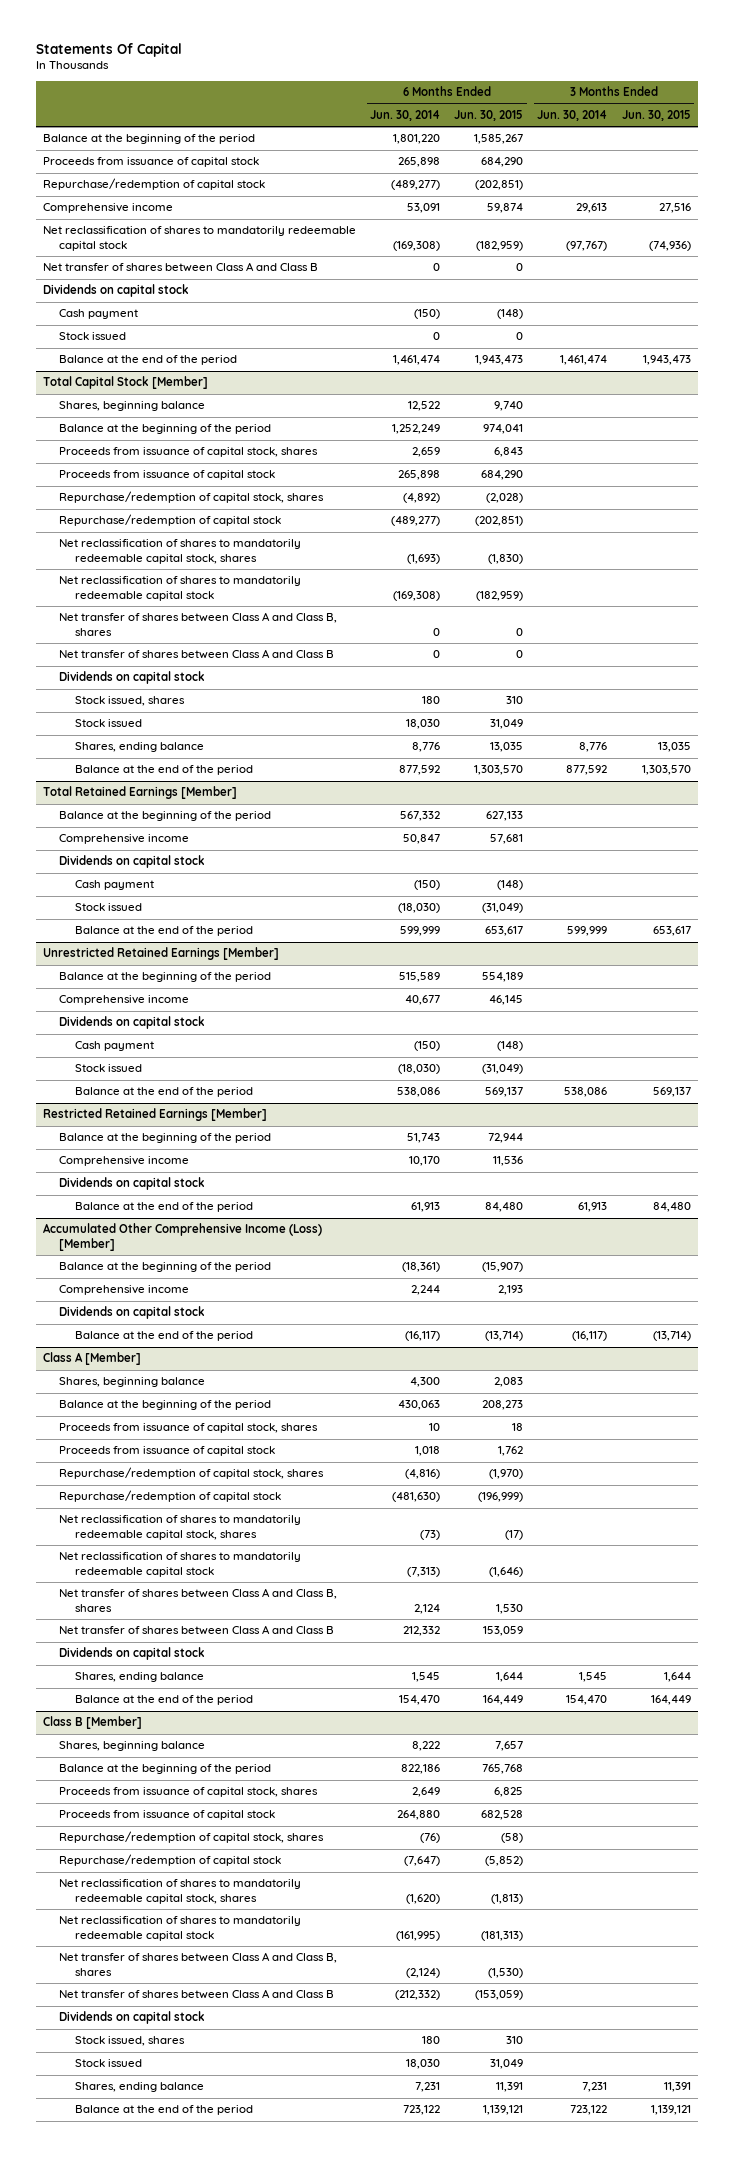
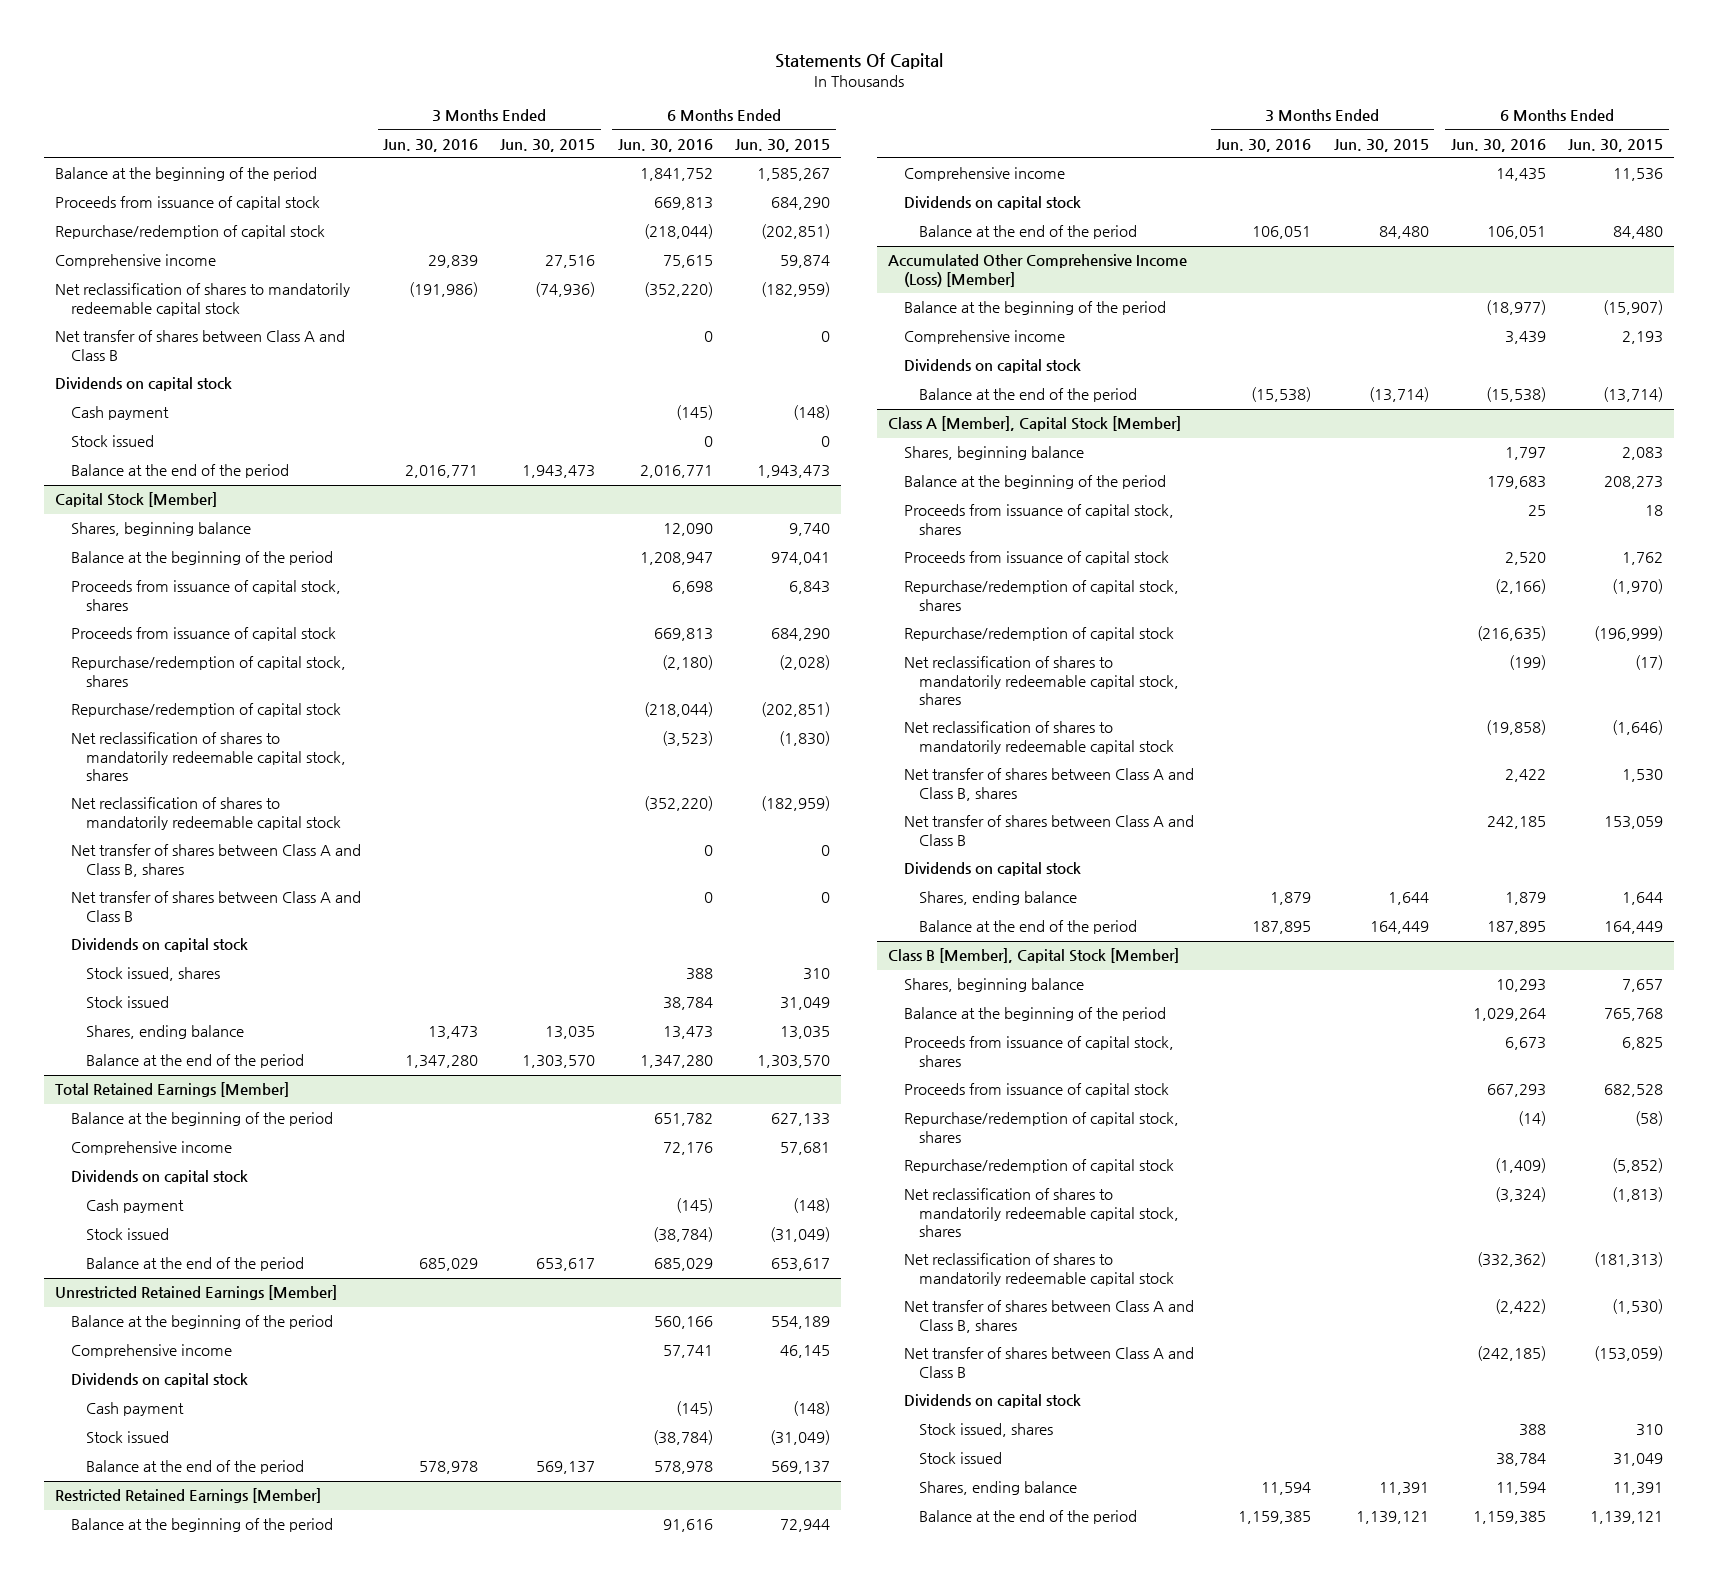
- | 6 Months Ended Jun. 30, 2014 | 6 Months Ended Jun. 30, 2015 | 3 Months Ended Jun. 30, 2014 | 3 Months Ended Jun. 30, 2015
+ | 3 Months Ended Jun. 30, 2016 | 3 Months Ended Jun. 30, 2015 | 6 Months Ended Jun. 30, 2016 | 6 Months Ended Jun. 30, 2015
- Total Capital Stock [Member]
+ Capital Stock [Member]
- Class A [Member]
+ Class A [Member], Capital Stock [Member]
- Class B [Member]
+ Class B [Member], Capital Stock [Member]

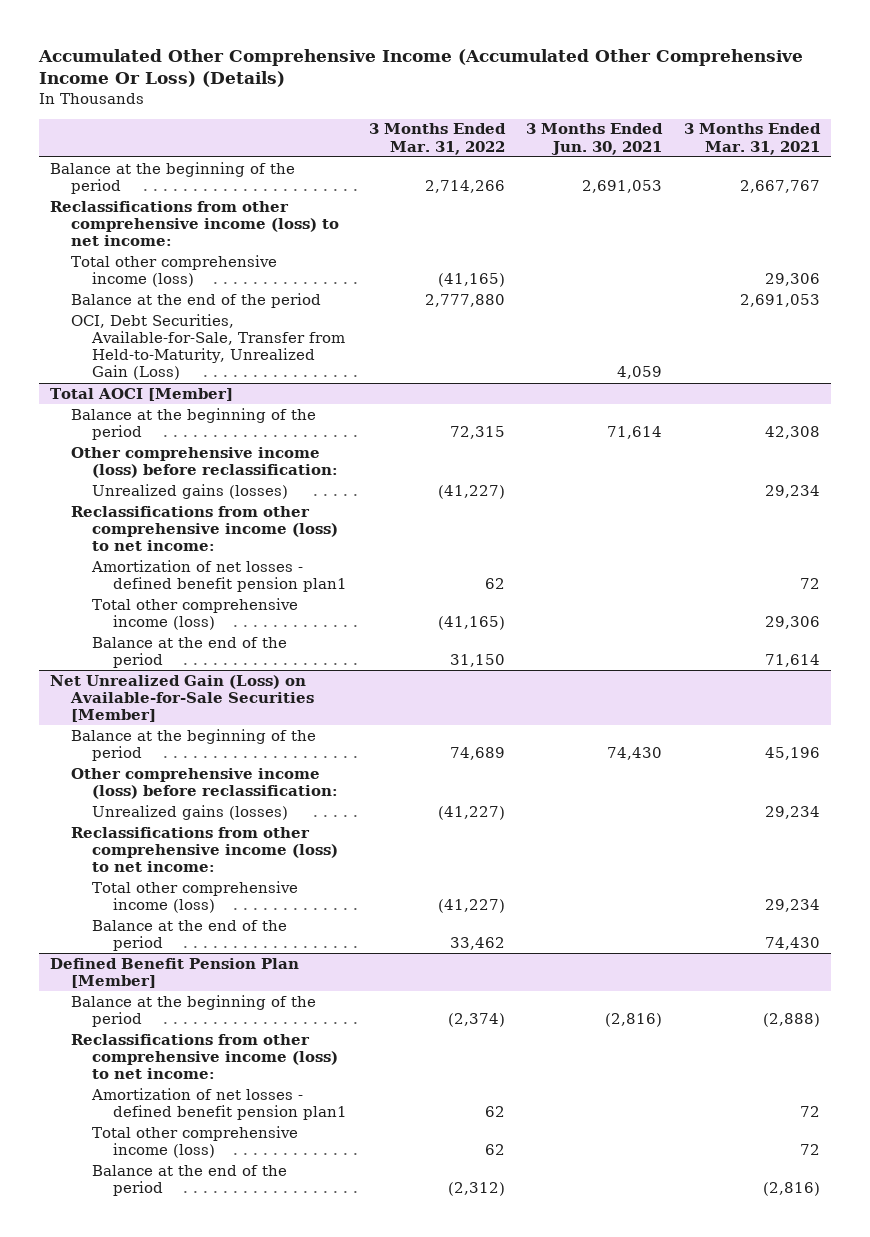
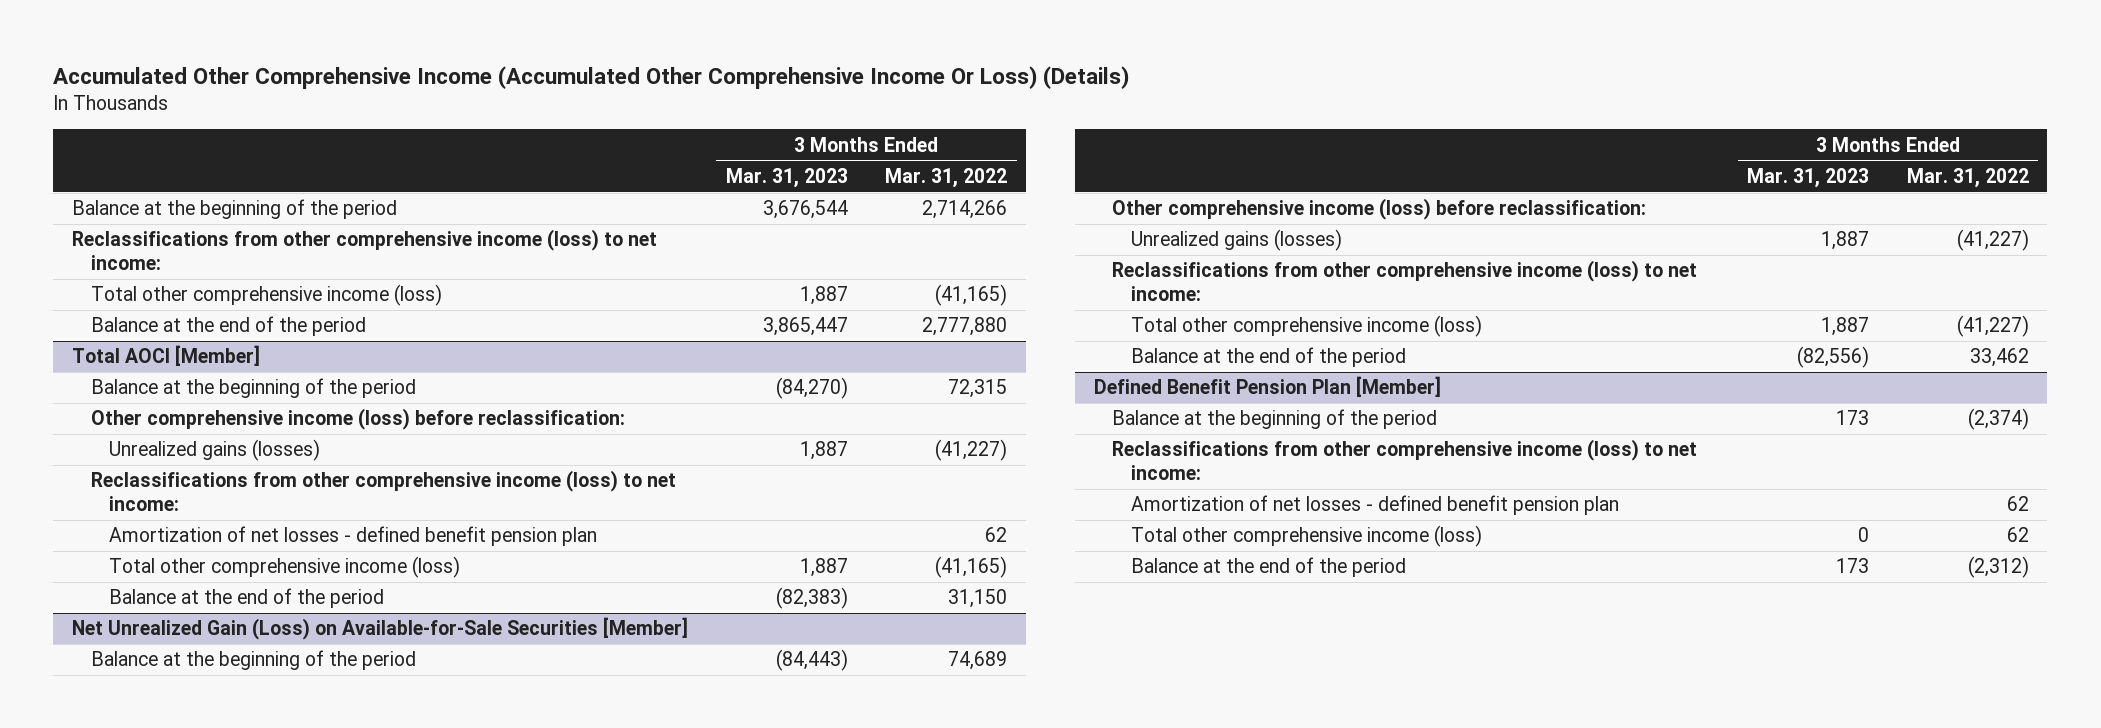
- | 3 Months Ended Mar. 31, 2022 | 3 Months Ended Jun. 30, 2021 | 3 Months Ended Mar. 31, 2021
+ | 3 Months Ended Mar. 31, 2023 | 3 Months Ended Mar. 31, 2022
- OCI, Debt Securities, Available-for-Sale, Transfer from Held-to-Maturity, Unrealized Gain (Loss) | | 4,059 |
@ Total AOCI [Member]
- Amortization of net losses - defined benefit pension plan1 | 62 | | 72
+ Amortization of net losses - defined benefit pension plan | | 62
@ Defined Benefit Pension Plan [Member]
- Amortization of net losses - defined benefit pension plan1 | 62 | | 72
+ Amortization of net losses - defined benefit pension plan | | 62

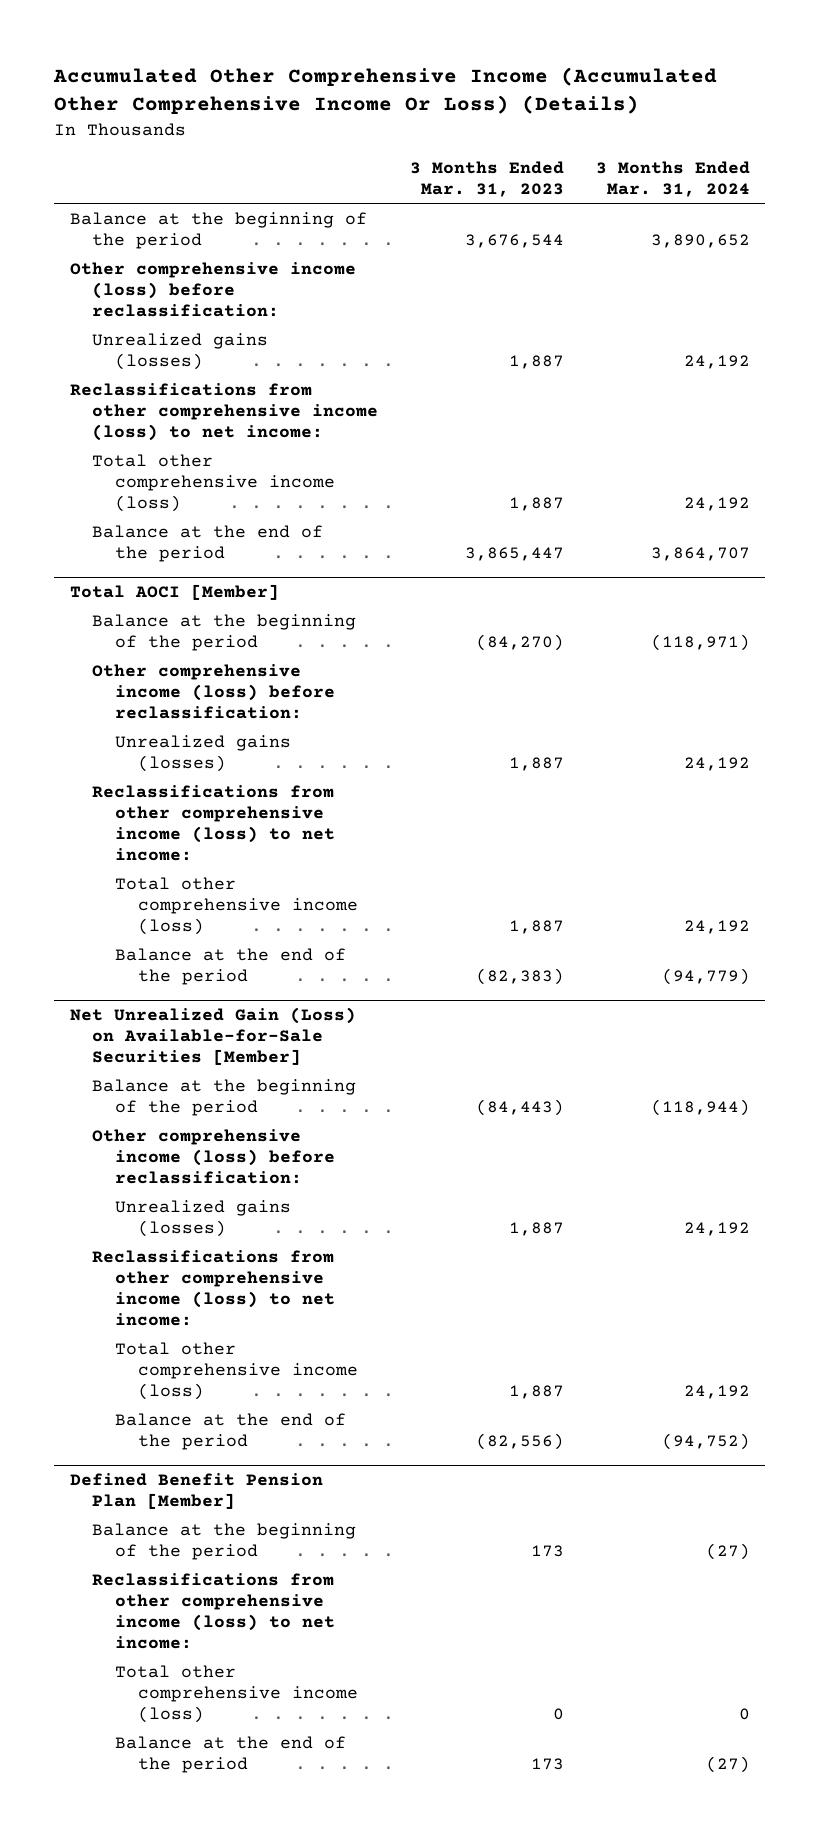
- | 3 Months Ended Mar. 31, 2023 | 3 Months Ended Mar. 31, 2022
+ | 3 Months Ended Mar. 31, 2023 | 3 Months Ended Mar. 31, 2024
+ Other comprehensive income (loss) before reclassification:
+ Unrealized gains (losses) | 1,887 | 24,192
@ Total AOCI [Member]
- Amortization of net losses - defined benefit pension plan | | 62
@ Defined Benefit Pension Plan [Member]
- Amortization of net losses - defined benefit pension plan | | 62

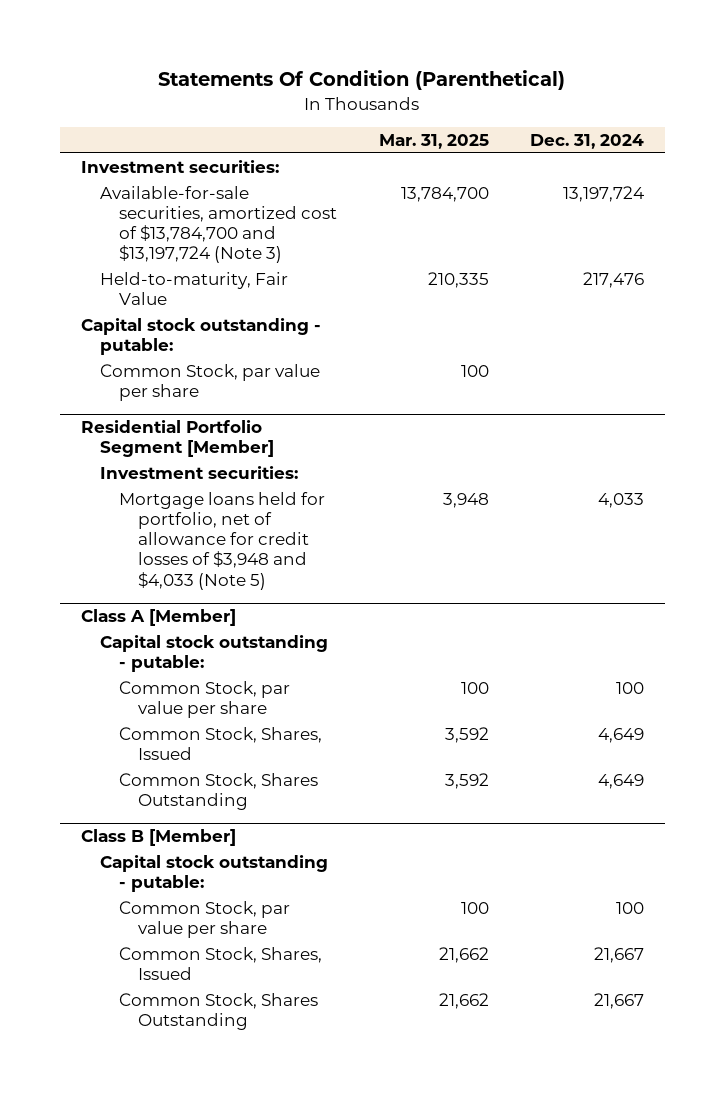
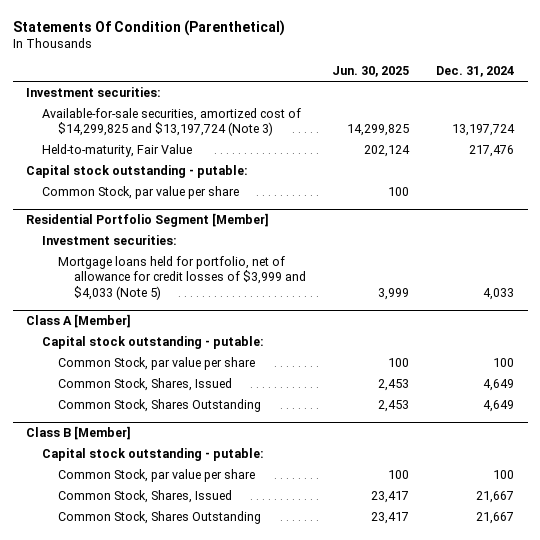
- | Mar. 31, 2025 | Dec. 31, 2024
+ | Jun. 30, 2025 | Dec. 31, 2024
- Available-for-sale securities, amortized cost of $13,784,700 and $13,197,724 (Note 3) | 13,784,700 | 13,197,724
+ Available-for-sale securities, amortized cost of $14,299,825 and $13,197,724 (Note 3) | 14,299,825 | 13,197,724
@ Residential Portfolio Segment [Member]
- Mortgage loans held for portfolio, net of allowance for credit losses of $3,948 and $4,033 (Note 5) | 3,948 | 4,033
+ Mortgage loans held for portfolio, net of allowance for credit losses of $3,999 and $4,033 (Note 5) | 3,999 | 4,033

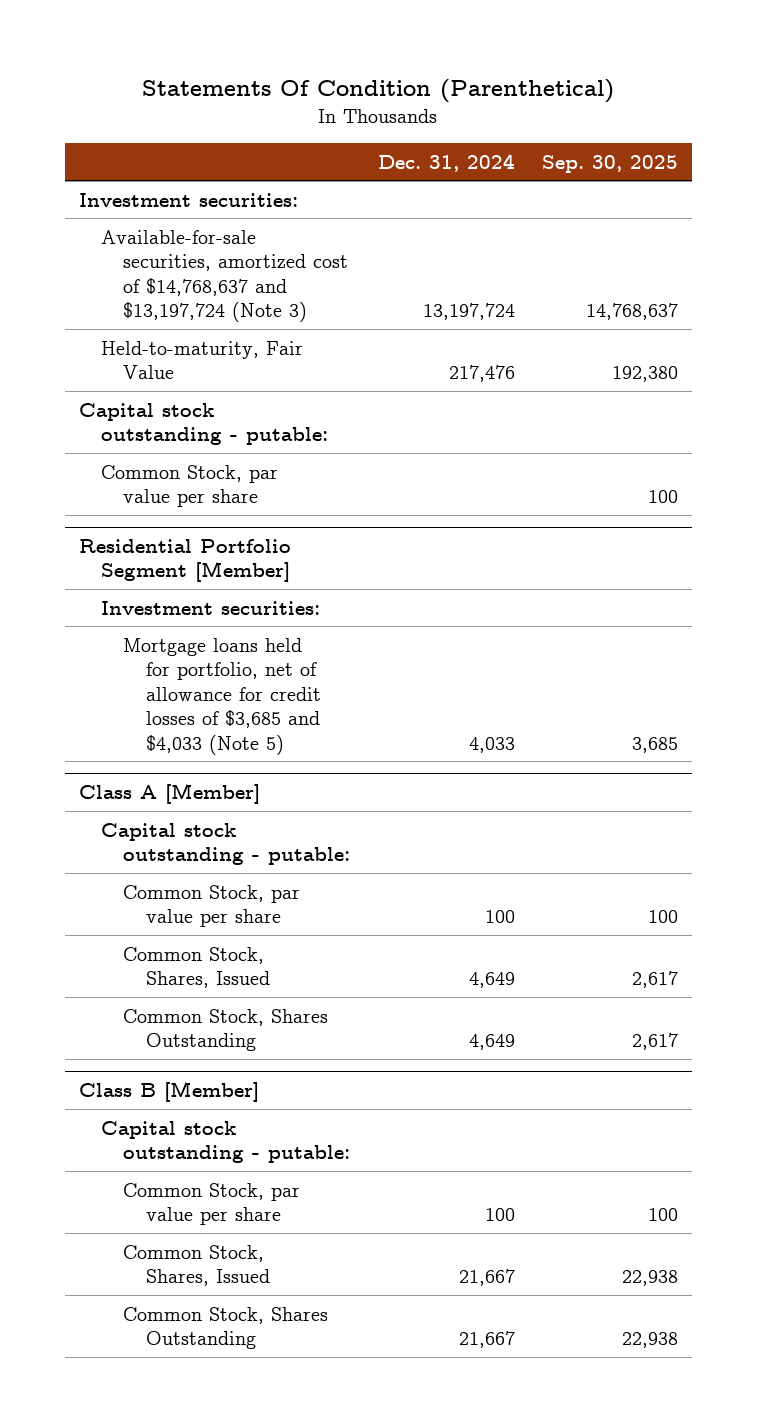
- | Jun. 30, 2025 | Dec. 31, 2024
+ | Dec. 31, 2024 | Sep. 30, 2025
- Available-for-sale securities, amortized cost of $14,299,825 and $13,197,724 (Note 3) | 14,299,825 | 13,197,724
+ Available-for-sale securities, amortized cost of $14,768,637 and $13,197,724 (Note 3) | 13,197,724 | 14,768,637
@ Residential Portfolio Segment [Member]
- Mortgage loans held for portfolio, net of allowance for credit losses of $3,999 and $4,033 (Note 5) | 3,999 | 4,033
+ Mortgage loans held for portfolio, net of allowance for credit losses of $3,685 and $4,033 (Note 5) | 4,033 | 3,685

